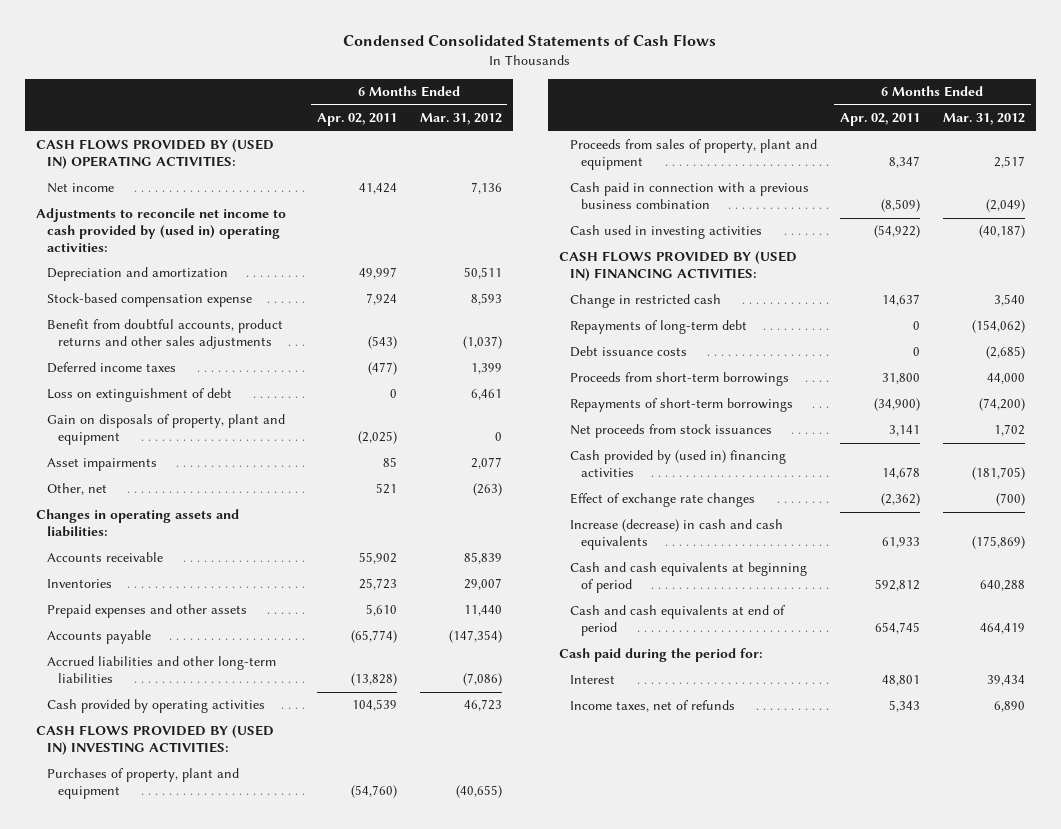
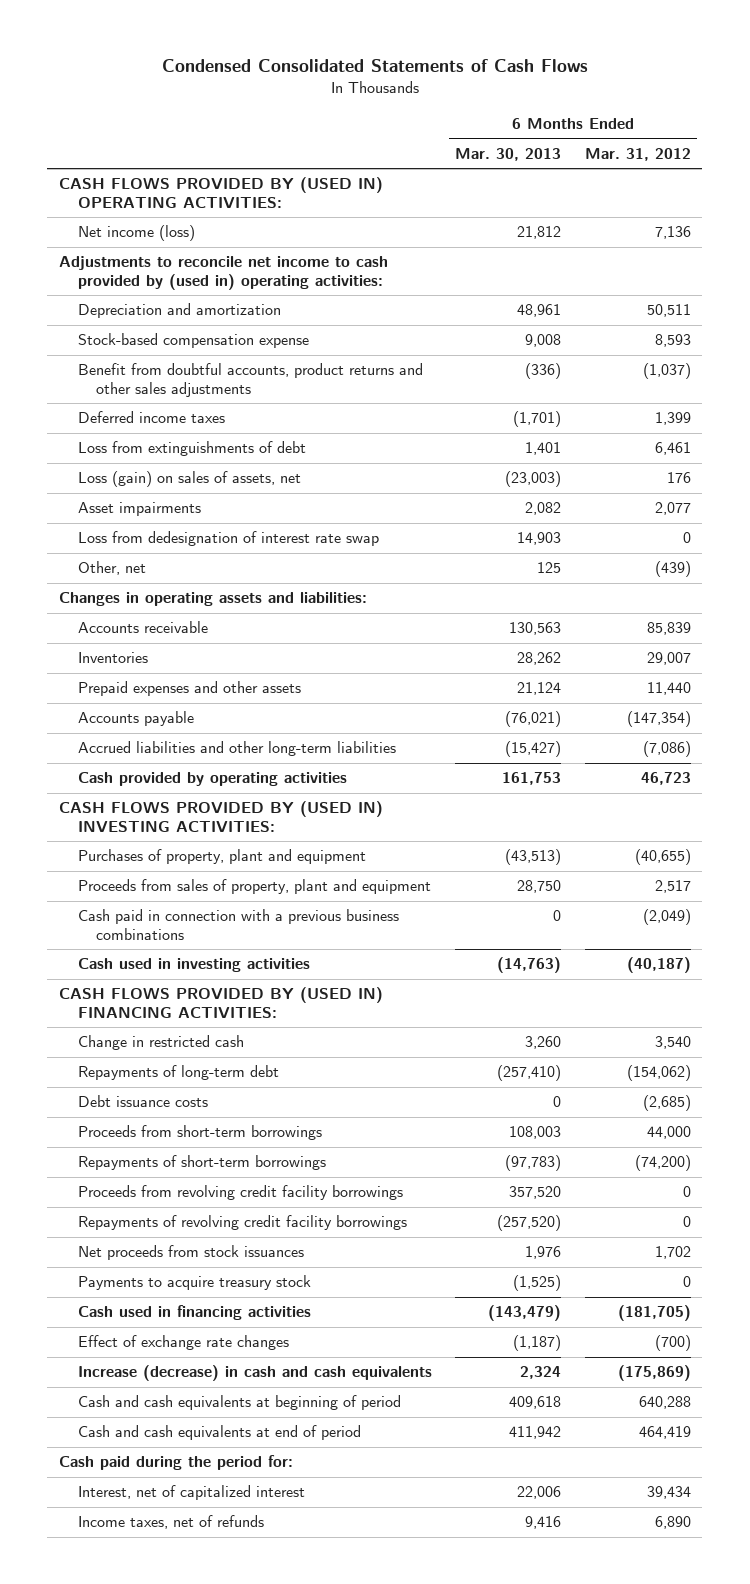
- | 6 Months Ended Apr. 02, 2011 | 6 Months Ended Mar. 31, 2012
+ | 6 Months Ended Mar. 30, 2013 | 6 Months Ended Mar. 31, 2012
- Net income | 41,424 | 7,136
+ Net income (loss) | 21,812 | 7,136
- Loss on extinguishment of debt | 0 | 6,461
- Gain on disposals of property, plant and equipment | (2,025) | 0
+ Loss from extinguishments of debt | 1,401 | 6,461
+ Loss (gain) on sales of assets, net | (23,003) | 176
- Other, net | 521 | (263)
+ Loss from dedesignation of interest rate swap | 14,903 | 0
+ Other, net | 125 | (439)
- Cash paid in connection with a previous business combination | (8,509) | (2,049)
+ Cash paid in connection with a previous business combinations | 0 | (2,049)
+ Proceeds from revolving credit facility borrowings | 357,520 | 0
+ Repayments of revolving credit facility borrowings | (257,520) | 0
- Cash provided by (used in) financing activities | 14,678 | (181,705)
+ Payments to acquire treasury stock | (1,525) | 0
+ Cash used in financing activities | (143,479) | (181,705)
- Interest | 48,801 | 39,434
+ Interest, net of capitalized interest | 22,006 | 39,434

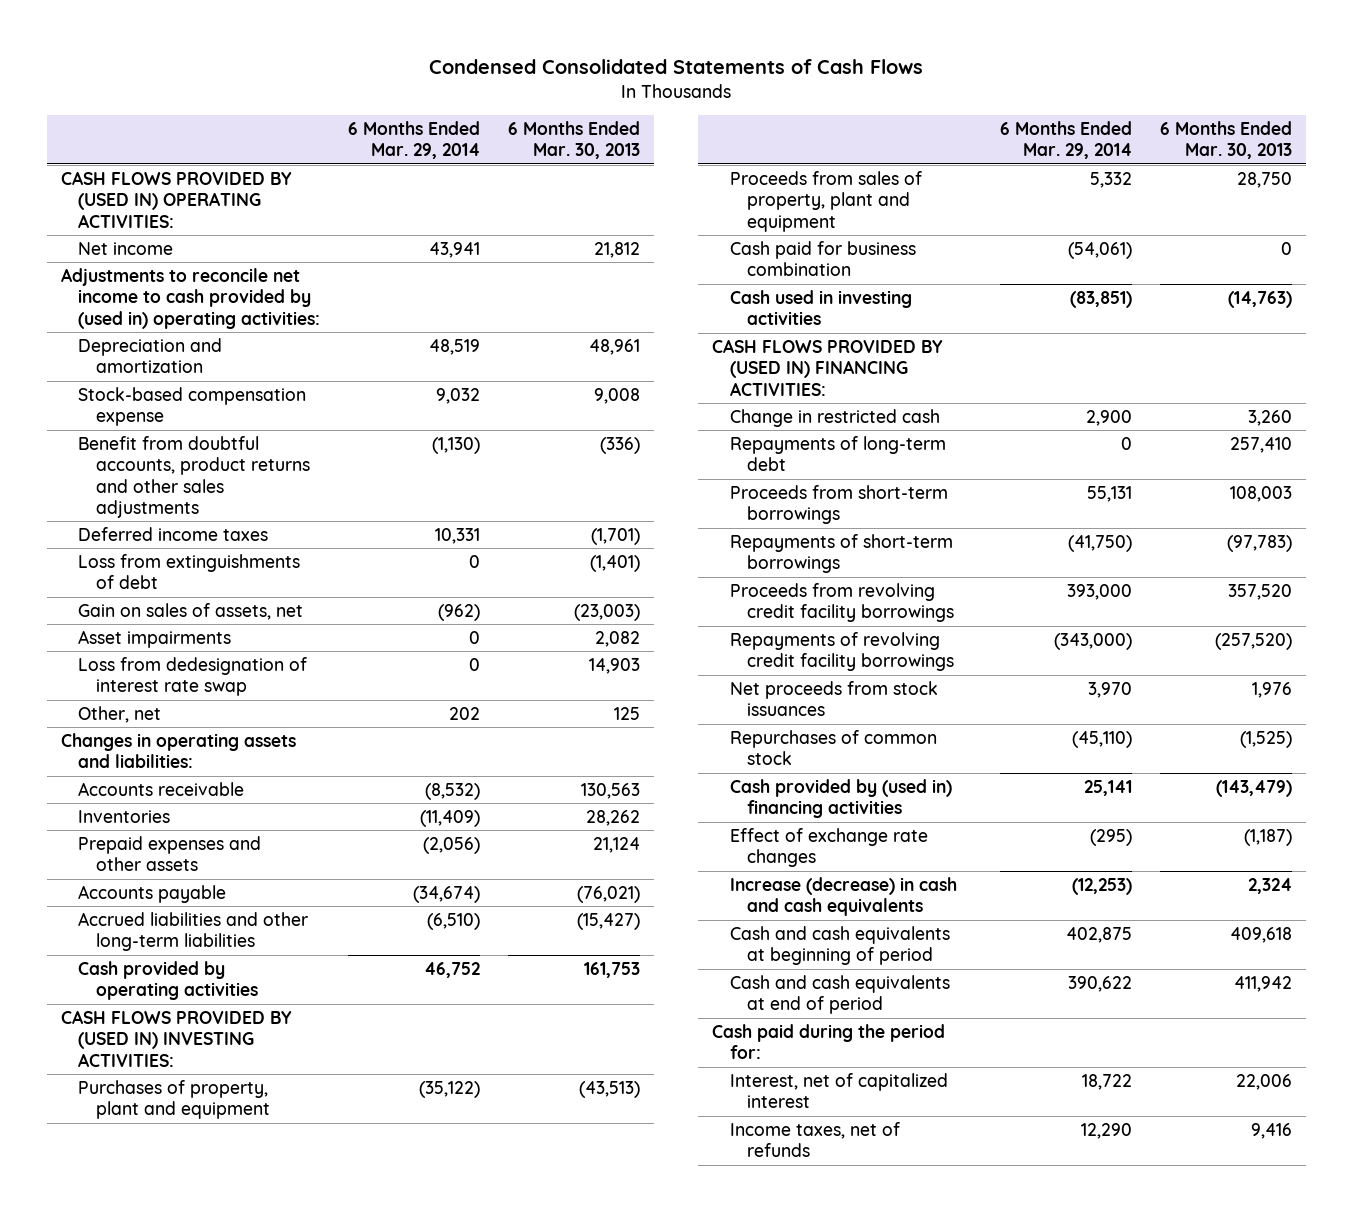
- | 6 Months Ended Mar. 30, 2013 | 6 Months Ended Mar. 31, 2012
+ | 6 Months Ended Mar. 29, 2014 | 6 Months Ended Mar. 30, 2013
- Net income (loss) | 21,812 | 7,136
+ Net income | 43,941 | 21,812
- Loss from extinguishments of debt | 1,401 | 6,461
- Loss (gain) on sales of assets, net | (23,003) | 176
+ Loss from extinguishments of debt | 0 | (1,401)
+ Gain on sales of assets, net | (962) | (23,003)
- Cash paid in connection with a previous business combinations | 0 | (2,049)
+ Cash paid for business combination | (54,061) | 0
- Repayments of long-term debt | (257,410) | (154,062)
- Debt issuance costs | 0 | (2,685)
+ Repayments of long-term debt | 0 | 257,410
- Payments to acquire treasury stock | (1,525) | 0
- Cash used in financing activities | (143,479) | (181,705)
+ Repurchases of common stock | (45,110) | (1,525)
+ Cash provided by (used in) financing activities | 25,141 | (143,479)

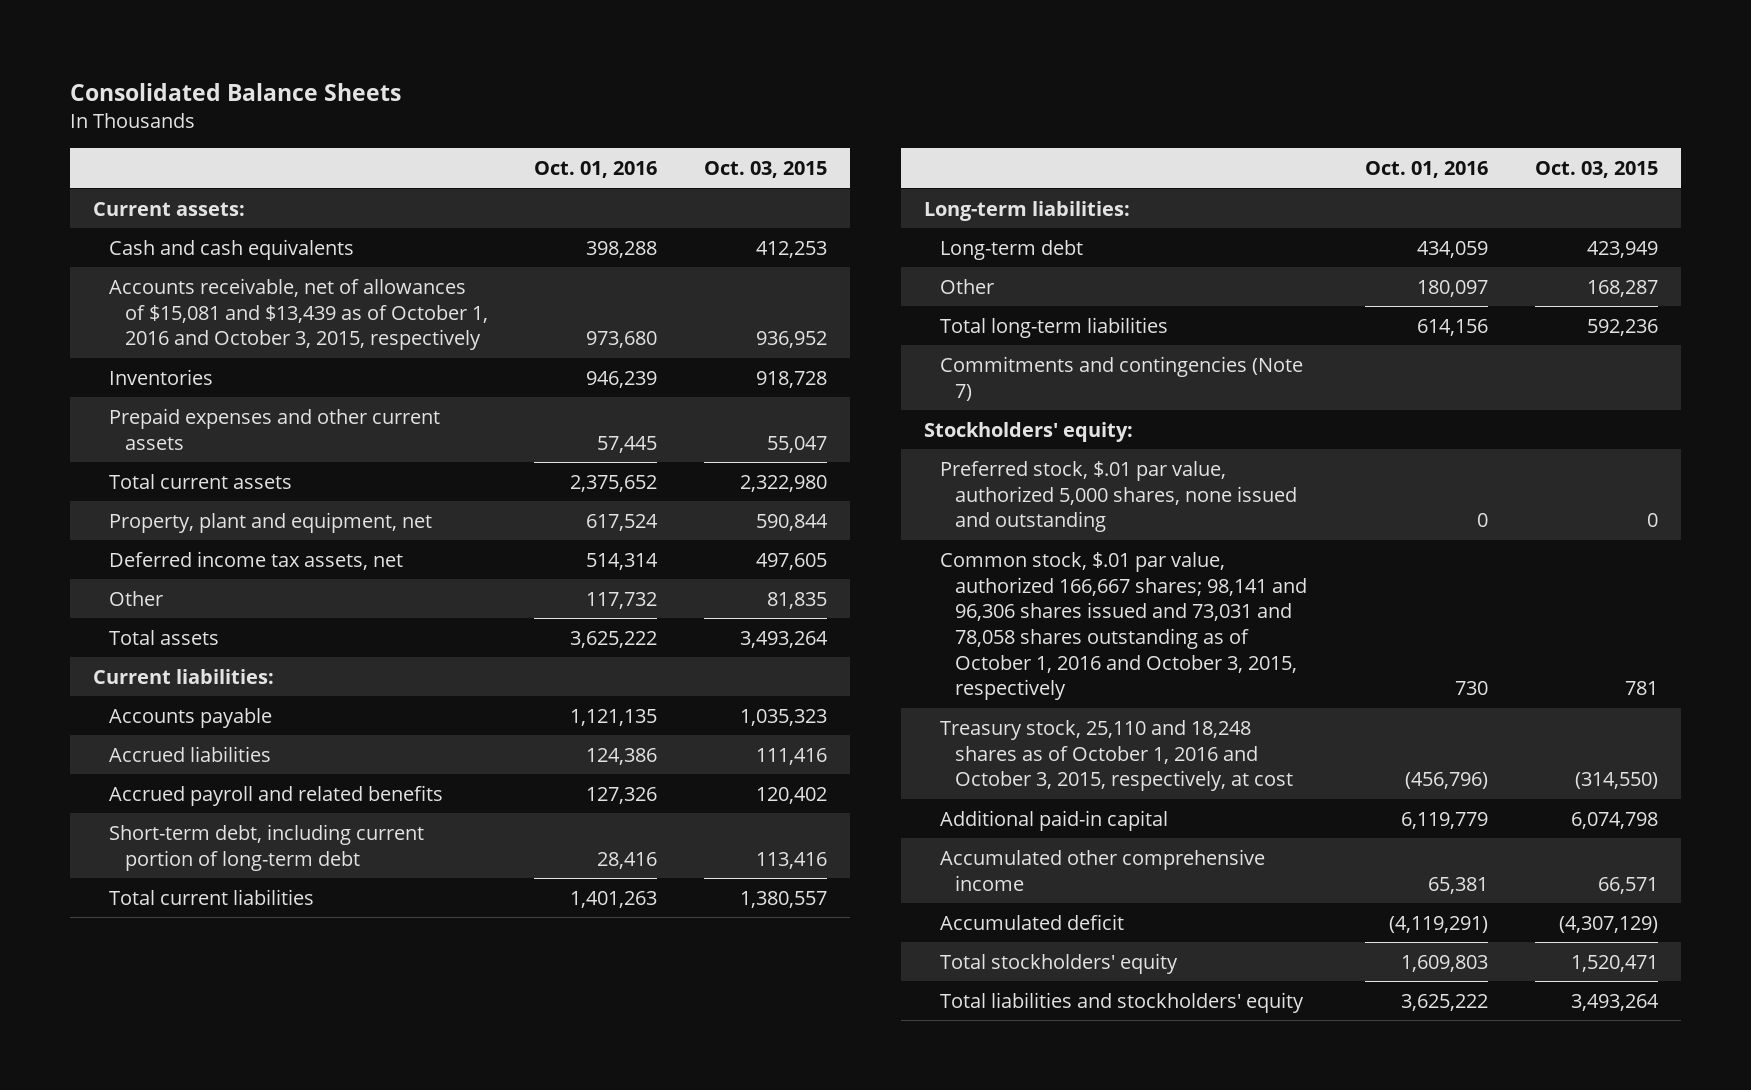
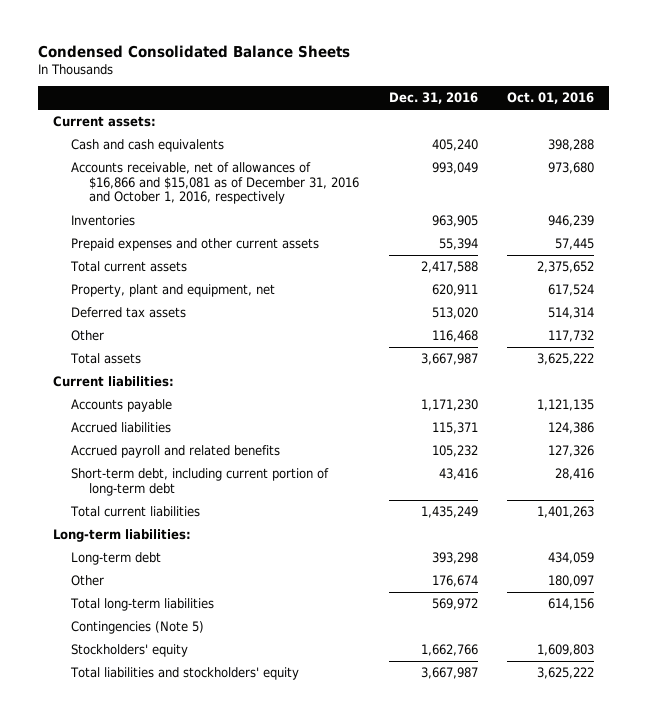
- Consolidated Balance Sheets
+ Condensed Consolidated Balance Sheets
- | Oct. 01, 2016 | Oct. 03, 2015
+ | Dec. 31, 2016 | Oct. 01, 2016
- Accounts receivable, net of allowances of $15,081 and $13,439 as of October 1, 2016 and October 3, 2015, respectively | 973,680 | 936,952
+ Accounts receivable, net of allowances of $16,866 and $15,081 as of December 31, 2016 and October 1, 2016, respectively | 993,049 | 973,680
- Deferred income tax assets, net | 514,314 | 497,605
+ Deferred tax assets | 513,020 | 514,314
- Commitments and contingencies (Note 7)
- Stockholders' equity:
- Preferred stock, $.01 par value, authorized 5,000 shares, none issued and outstanding | 0 | 0
- Common stock, $.01 par value, authorized 166,667 shares; 98,141 and 96,306 shares issued and 73,031 and 78,058 shares outstanding as of October 1, 2016 and October 3, 2015, respectively | 730 | 781
- Treasury stock, 25,110 and 18,248 shares as of October 1, 2016 and October 3, 2015, respectively, at cost | (456,796) | (314,550)
- Additional paid-in capital | 6,119,779 | 6,074,798
- Accumulated other comprehensive income | 65,381 | 66,571
- Accumulated deficit | (4,119,291) | (4,307,129)
- Total stockholders' equity | 1,609,803 | 1,520,471
+ Contingencies (Note 5)
+ Stockholders' equity | 1,662,766 | 1,609,803

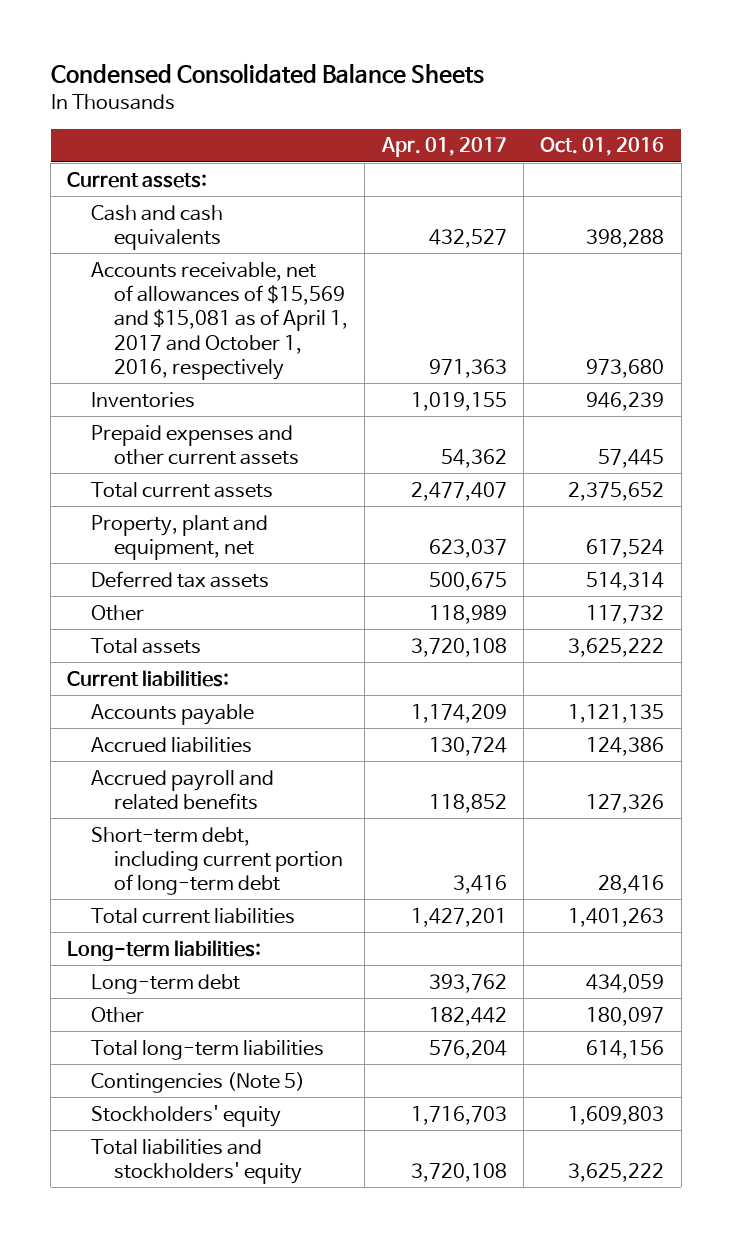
- | Dec. 31, 2016 | Oct. 01, 2016
+ | Apr. 01, 2017 | Oct. 01, 2016
- Accounts receivable, net of allowances of $16,866 and $15,081 as of December 31, 2016 and October 1, 2016, respectively | 993,049 | 973,680
+ Accounts receivable, net of allowances of $15,569 and $15,081 as of April 1, 2017 and October 1, 2016, respectively | 971,363 | 973,680

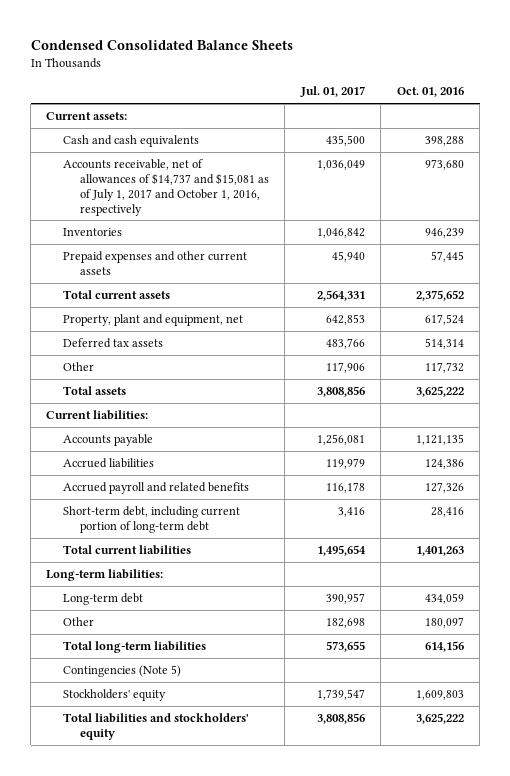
- | Apr. 01, 2017 | Oct. 01, 2016
+ | Jul. 01, 2017 | Oct. 01, 2016
- Accounts receivable, net of allowances of $15,569 and $15,081 as of April 1, 2017 and October 1, 2016, respectively | 971,363 | 973,680
+ Accounts receivable, net of allowances of $14,737 and $15,081 as of July 1, 2017 and October 1, 2016, respectively | 1,036,049 | 973,680

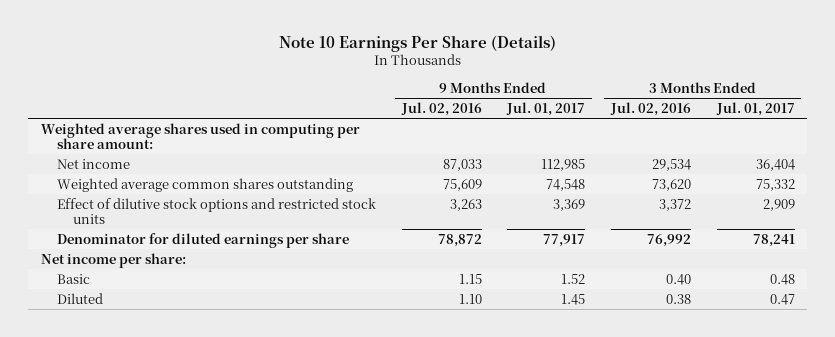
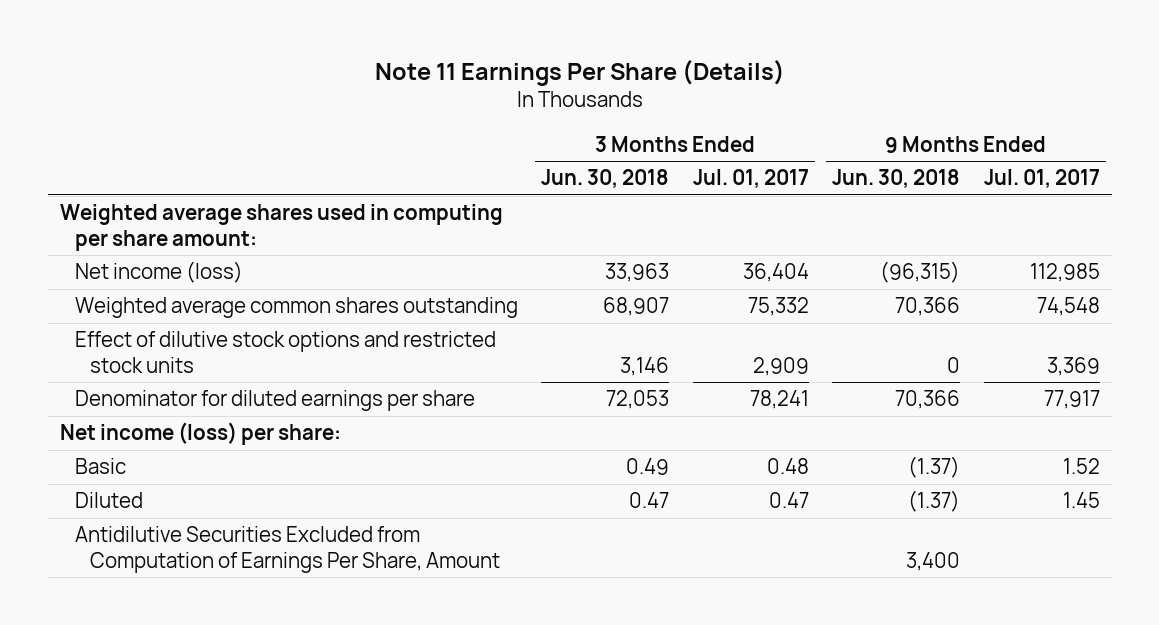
- Note 10 Earnings Per Share (Details)
+ Note 11 Earnings Per Share (Details)
- | 9 Months Ended Jul. 02, 2016 | 9 Months Ended Jul. 01, 2017 | 3 Months Ended Jul. 02, 2016 | 3 Months Ended Jul. 01, 2017
+ | 3 Months Ended Jun. 30, 2018 | 3 Months Ended Jul. 01, 2017 | 9 Months Ended Jun. 30, 2018 | 9 Months Ended Jul. 01, 2017
- Net income | 87,033 | 112,985 | 29,534 | 36,404
+ Net income (loss) | 33,963 | 36,404 | (96,315) | 112,985
- Net income per share:
+ Net income (loss) per share:
+ Antidilutive Securities Excluded from Computation of Earnings Per Share, Amount | | | 3,400 |

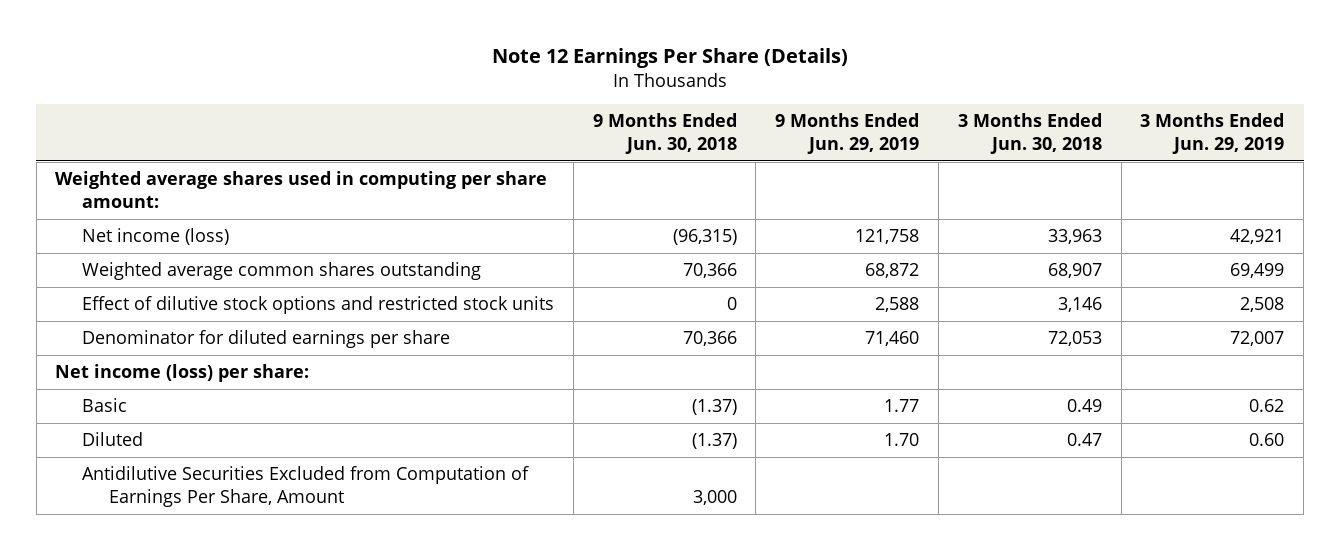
- Note 11 Earnings Per Share (Details)
+ Note 12 Earnings Per Share (Details)
- | 3 Months Ended Jun. 30, 2018 | 3 Months Ended Jul. 01, 2017 | 9 Months Ended Jun. 30, 2018 | 9 Months Ended Jul. 01, 2017
+ | 9 Months Ended Jun. 30, 2018 | 9 Months Ended Jun. 29, 2019 | 3 Months Ended Jun. 30, 2018 | 3 Months Ended Jun. 29, 2019
- Antidilutive Securities Excluded from Computation of Earnings Per Share, Amount | | | 3,400 |
+ Antidilutive Securities Excluded from Computation of Earnings Per Share, Amount | 3,000 | | |

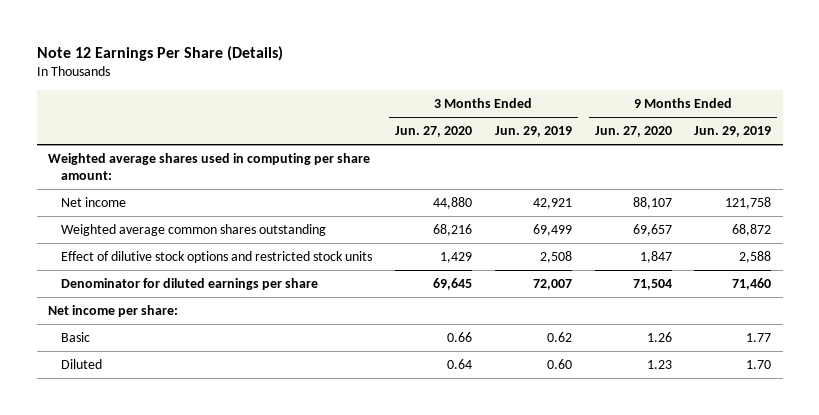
- | 9 Months Ended Jun. 30, 2018 | 9 Months Ended Jun. 29, 2019 | 3 Months Ended Jun. 30, 2018 | 3 Months Ended Jun. 29, 2019
+ | 3 Months Ended Jun. 27, 2020 | 3 Months Ended Jun. 29, 2019 | 9 Months Ended Jun. 27, 2020 | 9 Months Ended Jun. 29, 2019
- Net income (loss) | (96,315) | 121,758 | 33,963 | 42,921
+ Net income | 44,880 | 42,921 | 88,107 | 121,758
- Net income (loss) per share:
+ Net income per share:
- Antidilutive Securities Excluded from Computation of Earnings Per Share, Amount | 3,000 | | |

